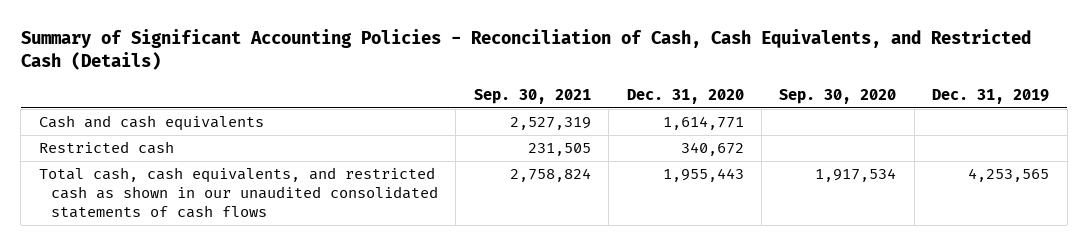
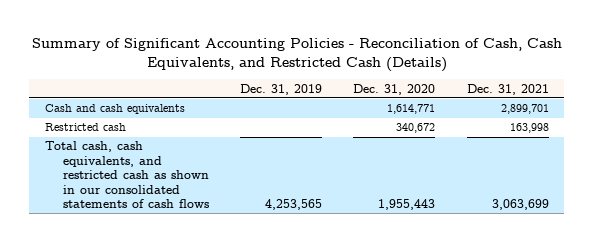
- | Sep. 30, 2021 | Dec. 31, 2020 | Sep. 30, 2020 | Dec. 31, 2019
+ | Dec. 31, 2019 | Dec. 31, 2020 | Dec. 31, 2021
- Total cash, cash equivalents, and restricted cash as shown in our unaudited consolidated statements of cash flows | 2,758,824 | 1,955,443 | 1,917,534 | 4,253,565
+ Total cash, cash equivalents, and restricted cash as shown in our consolidated statements of cash flows | 4,253,565 | 1,955,443 | 3,063,699

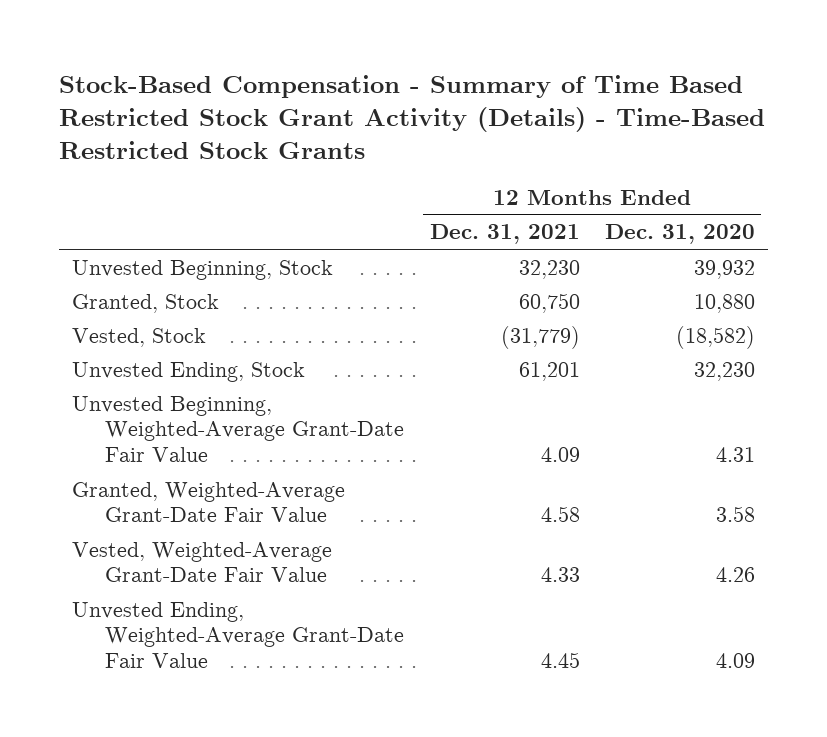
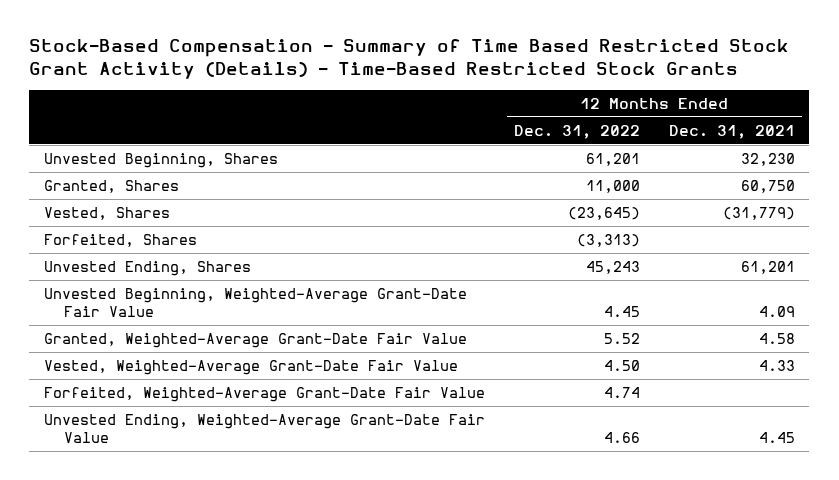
- | 12 Months Ended Dec. 31, 2021 | 12 Months Ended Dec. 31, 2020
+ | 12 Months Ended Dec. 31, 2022 | 12 Months Ended Dec. 31, 2021
- Unvested Beginning, Stock | 32,230 | 39,932
- Granted, Stock | 60,750 | 10,880
- Vested, Stock | (31,779) | (18,582)
- Unvested Ending, Stock | 61,201 | 32,230
+ Unvested Beginning, Shares | 61,201 | 32,230
+ Granted, Shares | 11,000 | 60,750
+ Vested, Shares | (23,645) | (31,779)
+ Forfeited, Shares | (3,313) |
+ Unvested Ending, Shares | 45,243 | 61,201
+ Forfeited, Weighted-Average Grant-Date Fair Value | 4.74 |

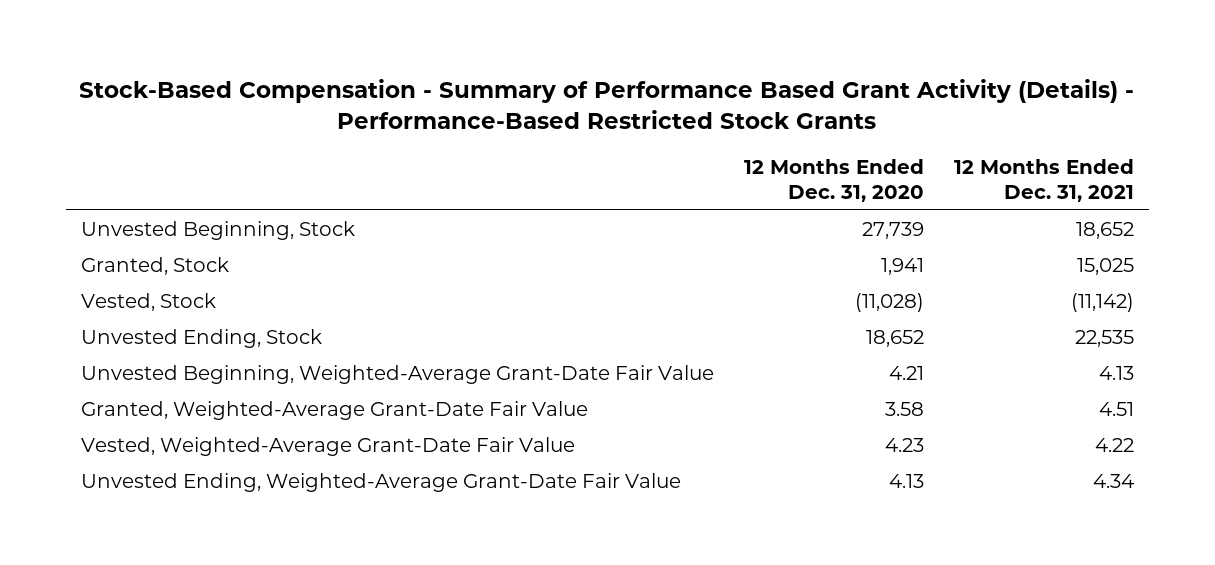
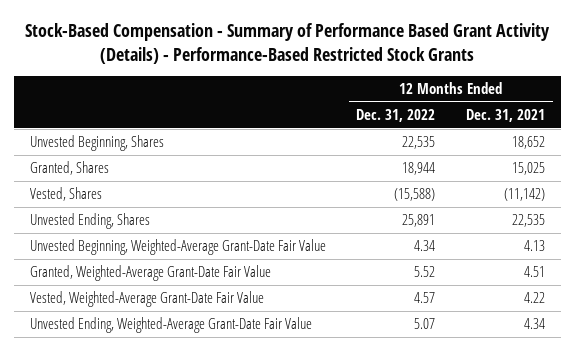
- | 12 Months Ended Dec. 31, 2020 | 12 Months Ended Dec. 31, 2021
+ | 12 Months Ended Dec. 31, 2022 | 12 Months Ended Dec. 31, 2021
- Unvested Beginning, Stock | 27,739 | 18,652
- Granted, Stock | 1,941 | 15,025
- Vested, Stock | (11,028) | (11,142)
- Unvested Ending, Stock | 18,652 | 22,535
+ Unvested Beginning, Shares | 22,535 | 18,652
+ Granted, Shares | 18,944 | 15,025
+ Vested, Shares | (15,588) | (11,142)
+ Unvested Ending, Shares | 25,891 | 22,535

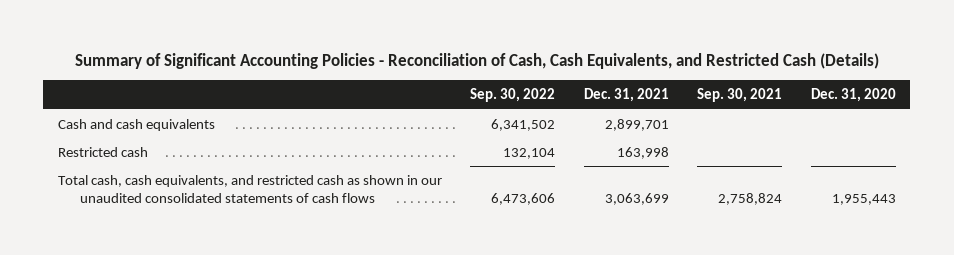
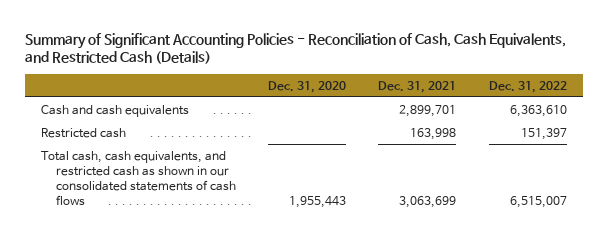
- | Sep. 30, 2022 | Dec. 31, 2021 | Sep. 30, 2021 | Dec. 31, 2020
+ | Dec. 31, 2020 | Dec. 31, 2021 | Dec. 31, 2022
- Total cash, cash equivalents, and restricted cash as shown in our unaudited consolidated statements of cash flows | 6,473,606 | 3,063,699 | 2,758,824 | 1,955,443
+ Total cash, cash equivalents, and restricted cash as shown in our consolidated statements of cash flows | 1,955,443 | 3,063,699 | 6,515,007

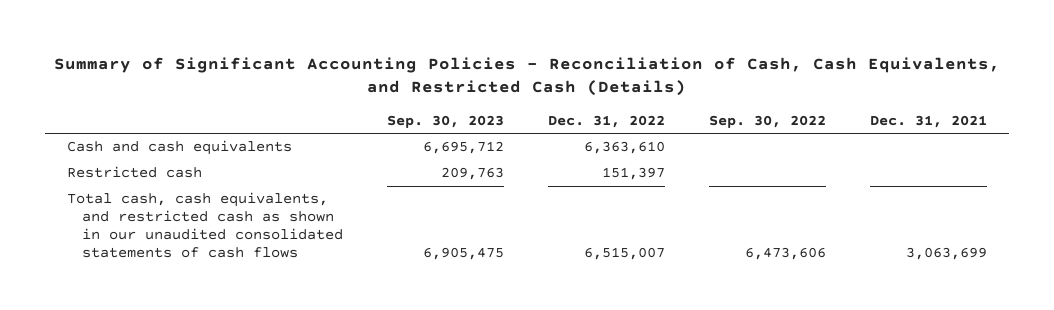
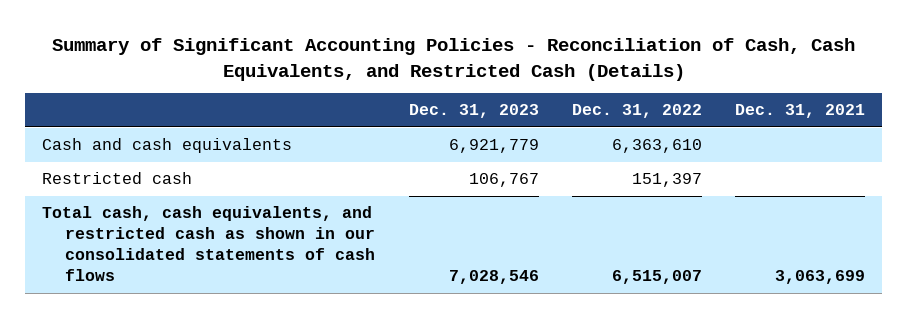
- | Sep. 30, 2023 | Dec. 31, 2022 | Sep. 30, 2022 | Dec. 31, 2021
+ | Dec. 31, 2023 | Dec. 31, 2022 | Dec. 31, 2021
- Total cash, cash equivalents, and restricted cash as shown in our unaudited consolidated statements of cash flows | 6,905,475 | 6,515,007 | 6,473,606 | 3,063,699
+ Total cash, cash equivalents, and restricted cash as shown in our consolidated statements of cash flows | 7,028,546 | 6,515,007 | 3,063,699

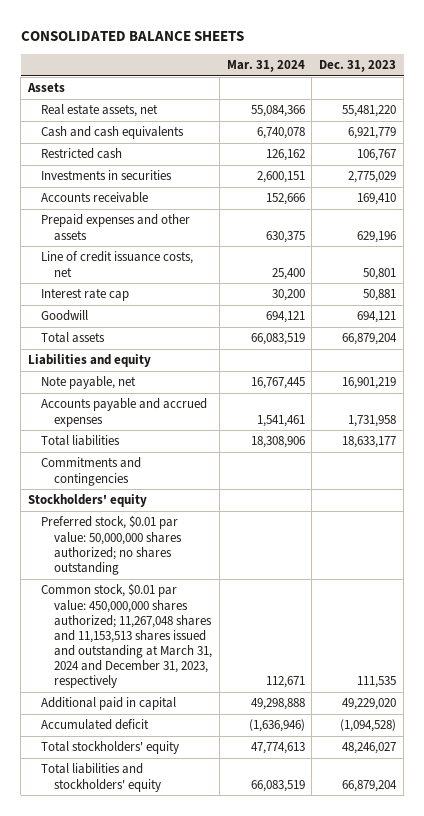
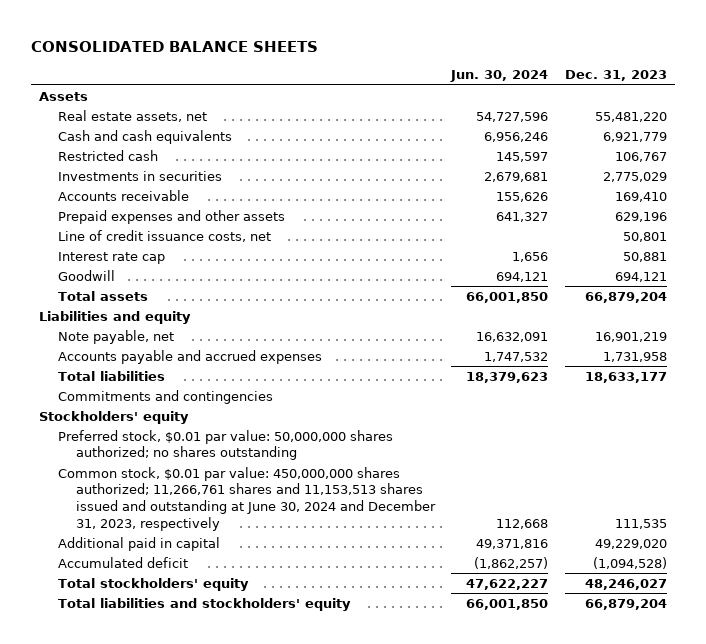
- | Mar. 31, 2024 | Dec. 31, 2023
+ | Jun. 30, 2024 | Dec. 31, 2023
- Common stock, $0.01 par value: 450,000,000 shares authorized; 11,267,048 shares and 11,153,513 shares issued and outstanding at March 31, 2024 and December 31, 2023, respectively | 112,671 | 111,535
+ Common stock, $0.01 par value: 450,000,000 shares authorized; 11,266,761 shares and 11,153,513 shares issued and outstanding at June 30, 2024 and December 31, 2023, respectively | 112,668 | 111,535

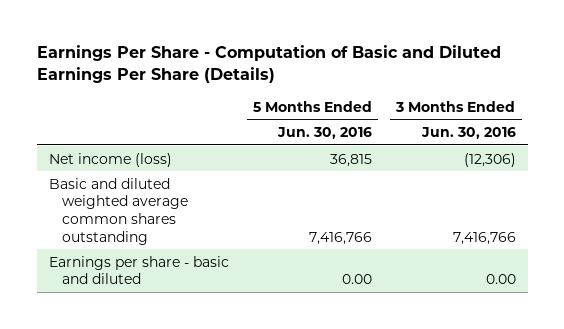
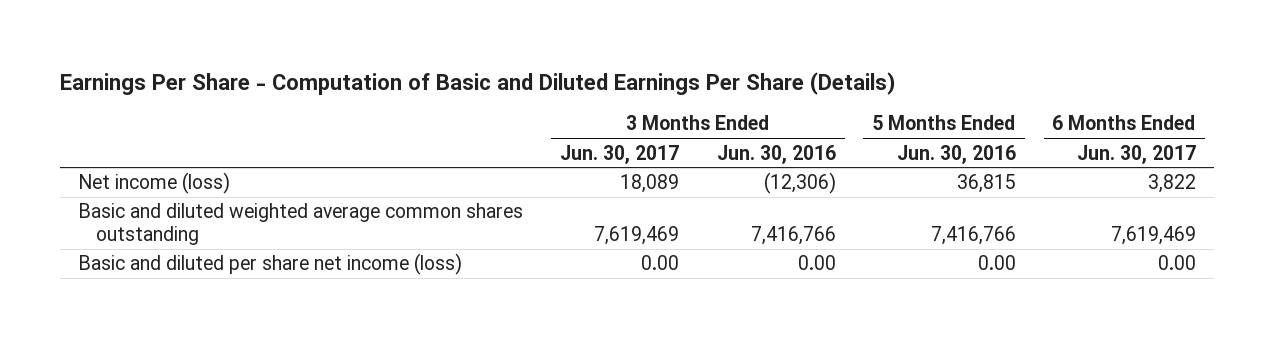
- | 5 Months Ended Jun. 30, 2016 | 3 Months Ended Jun. 30, 2016
+ | 3 Months Ended Jun. 30, 2017 | 3 Months Ended Jun. 30, 2016 | 5 Months Ended Jun. 30, 2016 | 6 Months Ended Jun. 30, 2017
- Earnings per share - basic and diluted | 0.00 | 0.00
+ Basic and diluted per share net income (loss) | 0.00 | 0.00 | 0.00 | 0.00

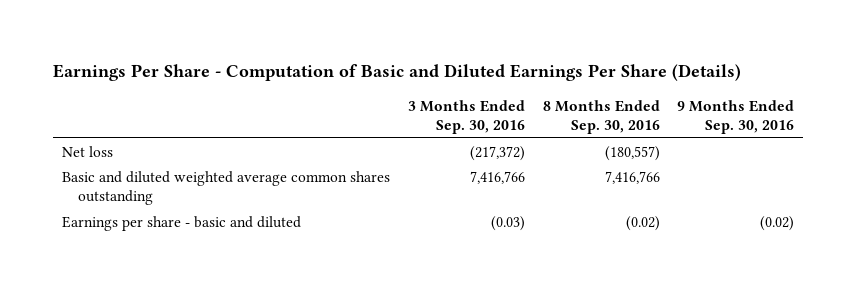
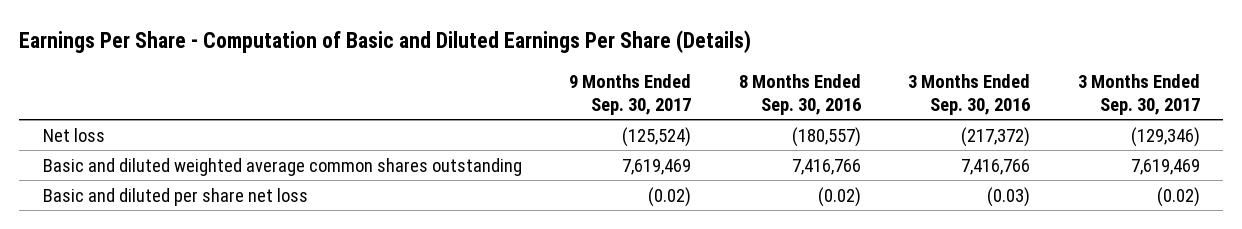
- | 3 Months Ended Sep. 30, 2016 | 8 Months Ended Sep. 30, 2016 | 9 Months Ended Sep. 30, 2016
+ | 9 Months Ended Sep. 30, 2017 | 8 Months Ended Sep. 30, 2016 | 3 Months Ended Sep. 30, 2016 | 3 Months Ended Sep. 30, 2017
- Earnings per share - basic and diluted | (0.03) | (0.02) | (0.02)
+ Basic and diluted per share net loss | (0.02) | (0.02) | (0.03) | (0.02)

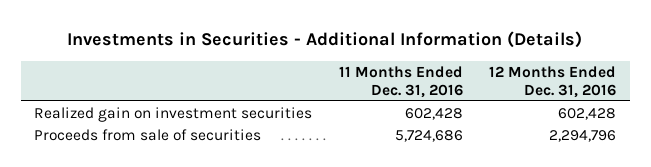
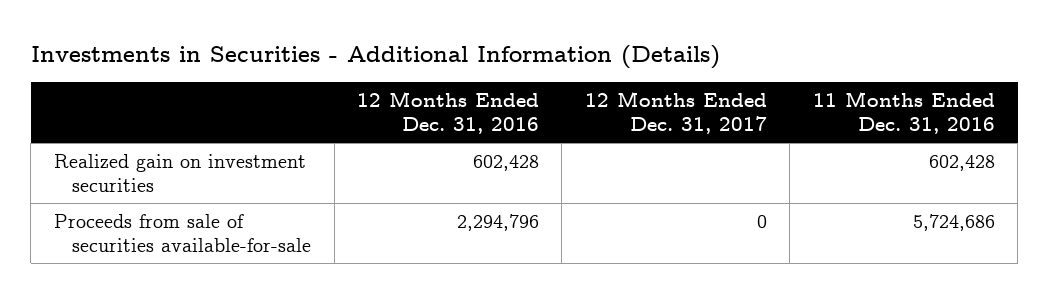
- | 11 Months Ended Dec. 31, 2016 | 12 Months Ended Dec. 31, 2016
+ | 12 Months Ended Dec. 31, 2016 | 12 Months Ended Dec. 31, 2017 | 11 Months Ended Dec. 31, 2016
- Proceeds from sale of securities | 5,724,686 | 2,294,796
+ Proceeds from sale of securities available-for-sale | 2,294,796 | 0 | 5,724,686

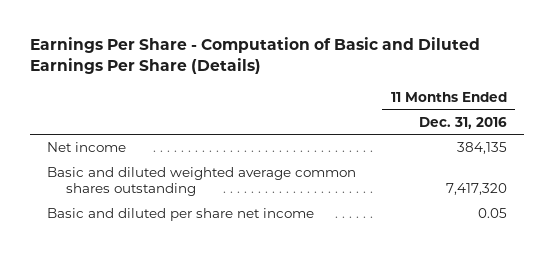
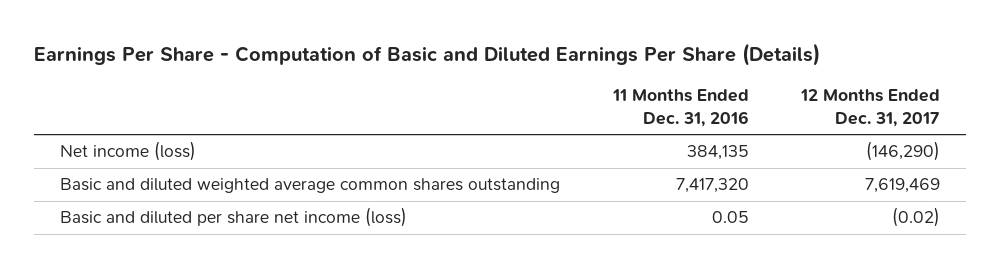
- | 11 Months Ended Dec. 31, 2016
+ | 11 Months Ended Dec. 31, 2016 | 12 Months Ended Dec. 31, 2017
- Net income | 384,135
+ Net income (loss) | 384,135 | (146,290)
- Basic and diluted per share net income | 0.05
+ Basic and diluted per share net income (loss) | 0.05 | (0.02)

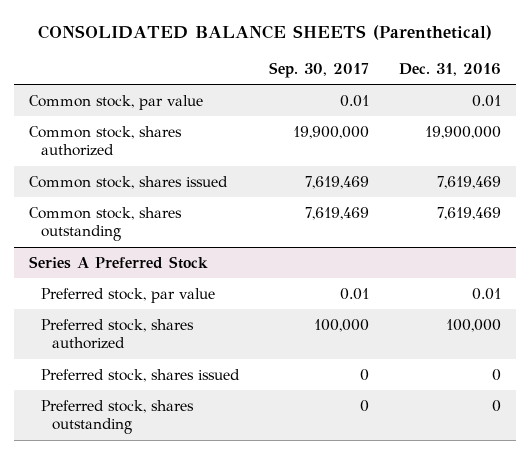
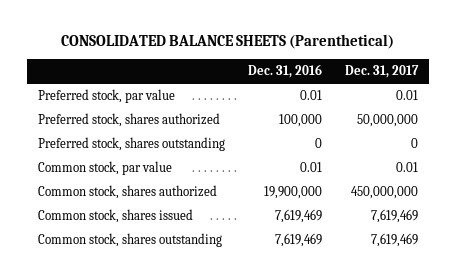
- | Sep. 30, 2017 | Dec. 31, 2016
+ | Dec. 31, 2016 | Dec. 31, 2017
+ Preferred stock, par value | 0.01 | 0.01
+ Preferred stock, shares authorized | 100,000 | 50,000,000
+ Preferred stock, shares outstanding | 0 | 0
- Series A Preferred Stock
- Preferred stock, par value | 0.01 | 0.01
- Preferred stock, shares authorized | 100,000 | 100,000
- Preferred stock, shares issued | 0 | 0
- Preferred stock, shares outstanding | 0 | 0

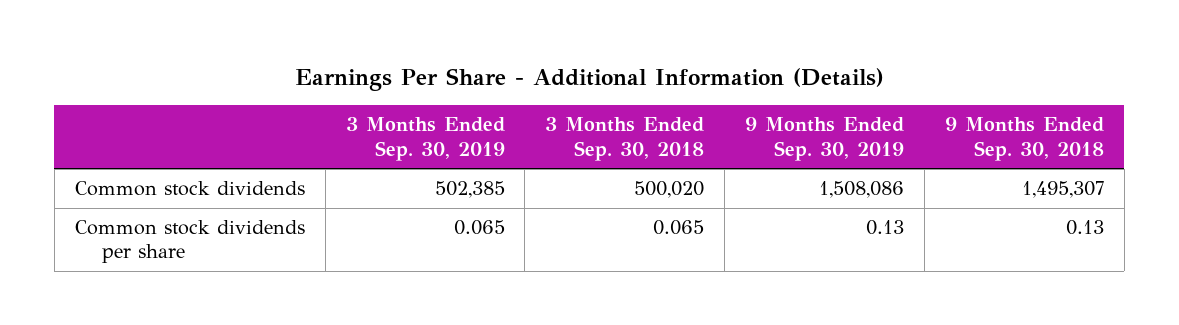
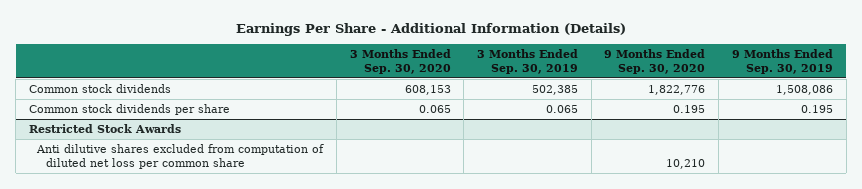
- | 3 Months Ended Sep. 30, 2019 | 3 Months Ended Sep. 30, 2018 | 9 Months Ended Sep. 30, 2019 | 9 Months Ended Sep. 30, 2018
+ | 3 Months Ended Sep. 30, 2020 | 3 Months Ended Sep. 30, 2019 | 9 Months Ended Sep. 30, 2020 | 9 Months Ended Sep. 30, 2019
- Common stock dividends per share | 0.065 | 0.065 | 0.13 | 0.13
+ Common stock dividends per share | 0.065 | 0.065 | 0.195 | 0.195
+ Restricted Stock Awards
+ Anti dilutive shares excluded from computation of diluted net loss per common share | | | 10,210 |

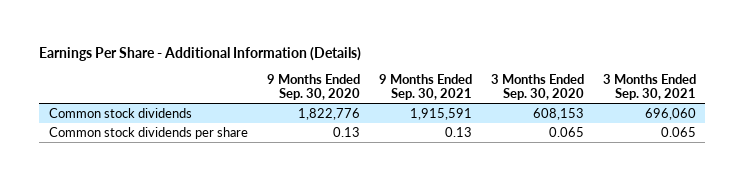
- | 3 Months Ended Sep. 30, 2020 | 3 Months Ended Sep. 30, 2019 | 9 Months Ended Sep. 30, 2020 | 9 Months Ended Sep. 30, 2019
+ | 9 Months Ended Sep. 30, 2020 | 9 Months Ended Sep. 30, 2021 | 3 Months Ended Sep. 30, 2020 | 3 Months Ended Sep. 30, 2021
- Common stock dividends per share | 0.065 | 0.065 | 0.195 | 0.195
- Restricted Stock Awards
- Anti dilutive shares excluded from computation of diluted net loss per common share | | | 10,210 |
+ Common stock dividends per share | 0.13 | 0.13 | 0.065 | 0.065

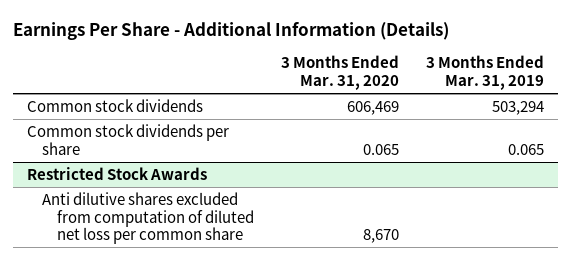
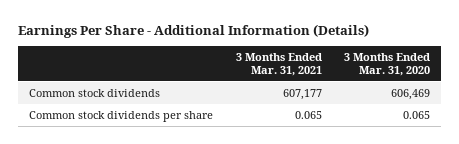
- | 3 Months Ended Mar. 31, 2020 | 3 Months Ended Mar. 31, 2019
+ | 3 Months Ended Mar. 31, 2021 | 3 Months Ended Mar. 31, 2020
- Restricted Stock Awards
- Anti dilutive shares excluded from computation of diluted net loss per common share | 8,670 |

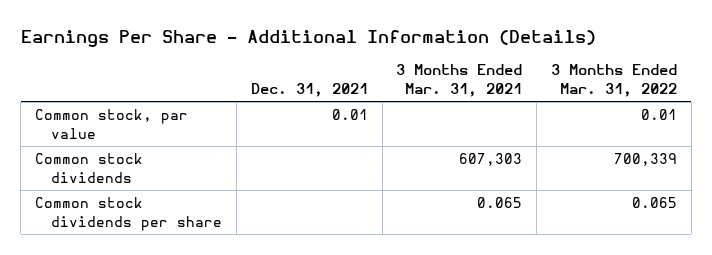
- | 3 Months Ended Mar. 31, 2021 | 3 Months Ended Mar. 31, 2020
+ | Dec. 31, 2021 | 3 Months Ended Mar. 31, 2021 | 3 Months Ended Mar. 31, 2022
- Common stock dividends | 607,177 | 606,469
+ Common stock, par value | 0.01 | | 0.01
+ Common stock dividends | | 607,303 | 700,339

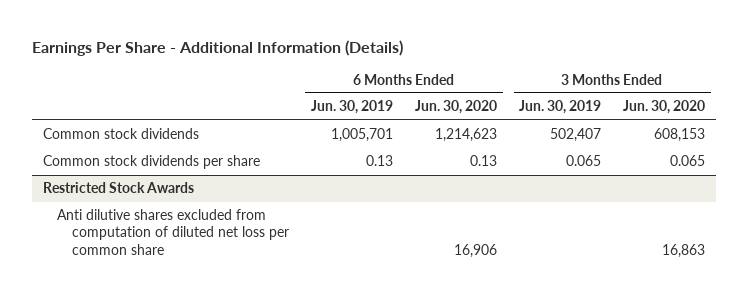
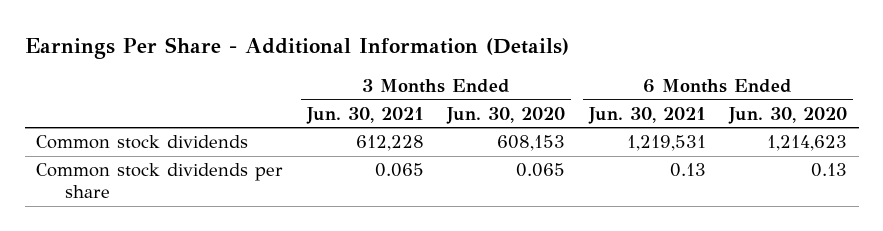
- | 6 Months Ended Jun. 30, 2019 | 6 Months Ended Jun. 30, 2020 | 3 Months Ended Jun. 30, 2019 | 3 Months Ended Jun. 30, 2020
+ | 3 Months Ended Jun. 30, 2021 | 3 Months Ended Jun. 30, 2020 | 6 Months Ended Jun. 30, 2021 | 6 Months Ended Jun. 30, 2020
- Restricted Stock Awards
- Anti dilutive shares excluded from computation of diluted net loss per common share | | 16,906 | | 16,863

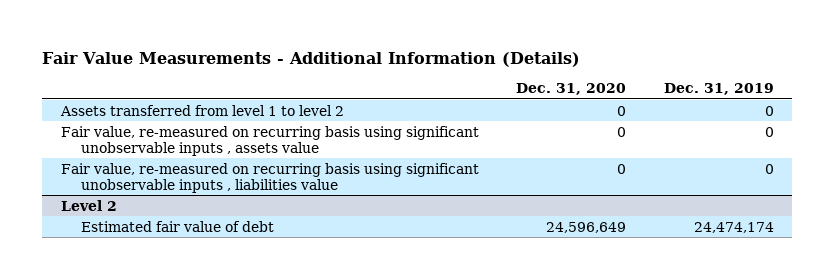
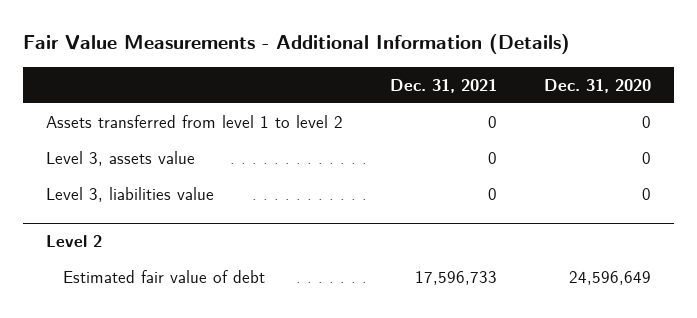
- | Dec. 31, 2020 | Dec. 31, 2019
+ | Dec. 31, 2021 | Dec. 31, 2020
- Fair value, re-measured on recurring basis using significant unobservable inputs , assets value | 0 | 0
- Fair value, re-measured on recurring basis using significant unobservable inputs , liabilities value | 0 | 0
+ Level 3, assets value | 0 | 0
+ Level 3, liabilities value | 0 | 0

